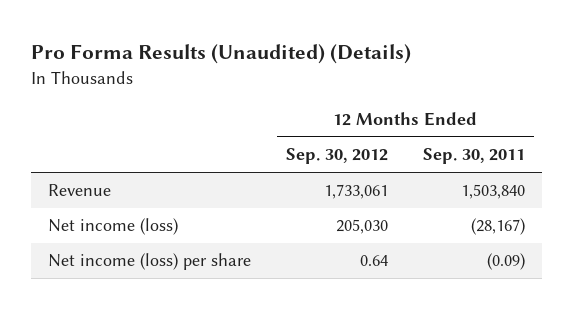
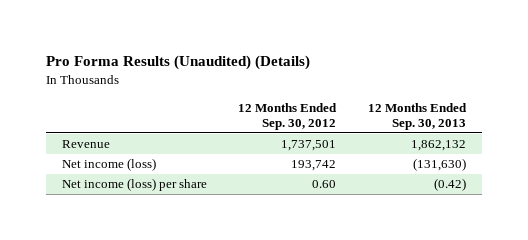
- | 12 Months Ended Sep. 30, 2012 | 12 Months Ended Sep. 30, 2011
+ | 12 Months Ended Sep. 30, 2012 | 12 Months Ended Sep. 30, 2013
- Revenue | 1,733,061 | 1,503,840
- Net income (loss) | 205,030 | (28,167)
- Net income (loss) per share | 0.64 | (0.09)
+ Revenue | 1,737,501 | 1,862,132
+ Net income (loss) | 193,742 | (131,630)
+ Net income (loss) per share | 0.60 | (0.42)

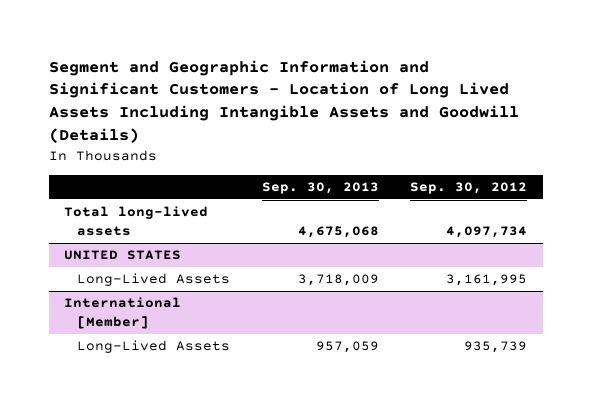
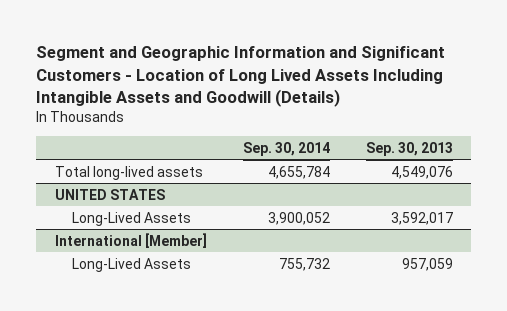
- | Sep. 30, 2013 | Sep. 30, 2012
+ | Sep. 30, 2014 | Sep. 30, 2013
- Total long-lived assets | 4,675,068 | 4,097,734
+ Total long-lived assets | 4,655,784 | 4,549,076
@ UNITED STATES
- Long-Lived Assets | 3,718,009 | 3,161,995
+ Long-Lived Assets | 3,900,052 | 3,592,017

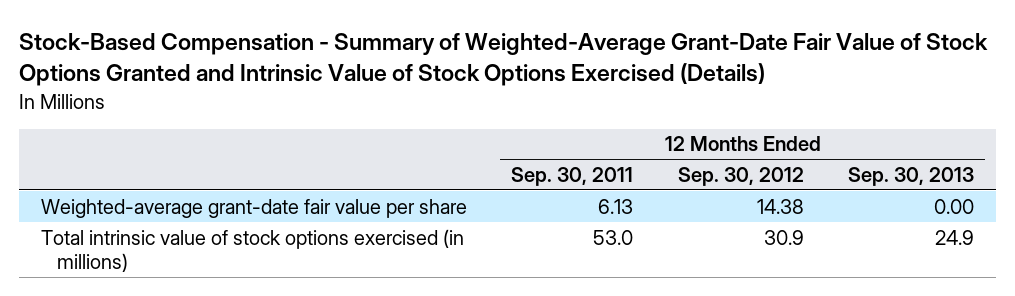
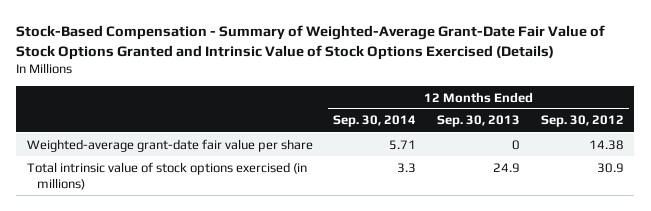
- | 12 Months Ended Sep. 30, 2011 | 12 Months Ended Sep. 30, 2012 | 12 Months Ended Sep. 30, 2013
+ | 12 Months Ended Sep. 30, 2014 | 12 Months Ended Sep. 30, 2013 | 12 Months Ended Sep. 30, 2012
- Weighted-average grant-date fair value per share | 6.13 | 14.38 | 0.00
+ Weighted-average grant-date fair value per share | 5.71 | 0 | 14.38

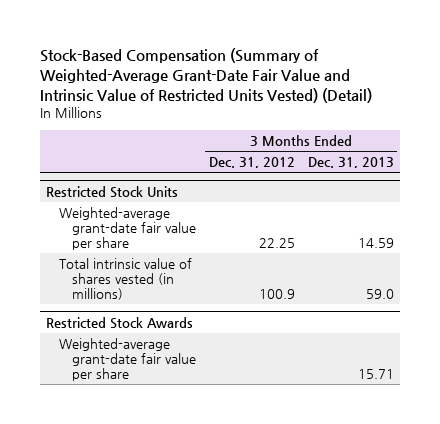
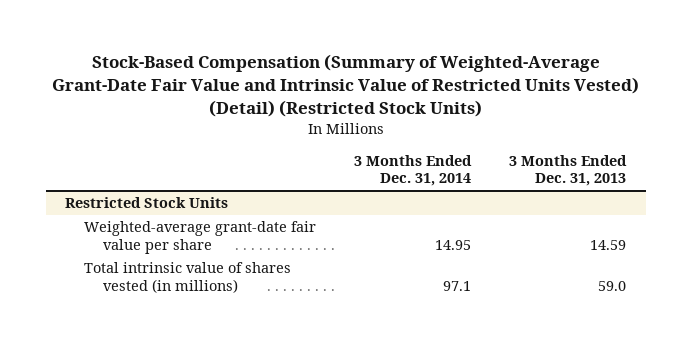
- Stock-Based Compensation (Summary of Weighted-Average Grant-Date Fair Value and Intrinsic Value of Restricted Units Vested) (Detail)
+ Stock-Based Compensation (Summary of Weighted-Average Grant-Date Fair Value and Intrinsic Value of Restricted Units Vested) (Detail) (Restricted Stock Units)
- | 3 Months Ended Dec. 31, 2012 | 3 Months Ended Dec. 31, 2013
+ | 3 Months Ended Dec. 31, 2014 | 3 Months Ended Dec. 31, 2013
- Restricted Stock Awards
- Weighted-average grant-date fair value per share | | 15.71

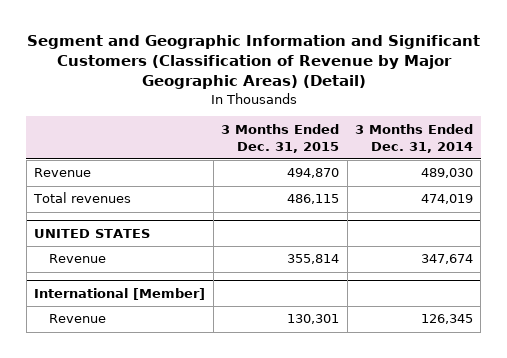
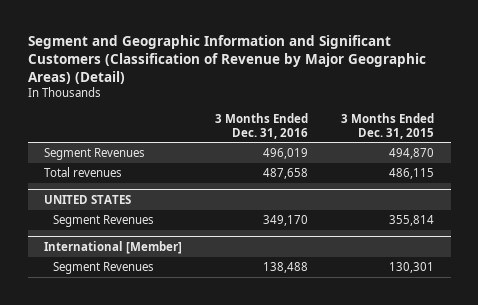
- | 3 Months Ended Dec. 31, 2015 | 3 Months Ended Dec. 31, 2014
+ | 3 Months Ended Dec. 31, 2016 | 3 Months Ended Dec. 31, 2015
- Revenue | 494,870 | 489,030
+ Segment Revenues | 496,019 | 494,870
@ UNITED STATES
- Revenue | 355,814 | 347,674
+ Segment Revenues | 349,170 | 355,814
@ International [Member]
- Revenue | 130,301 | 126,345
+ Segment Revenues | 138,488 | 130,301

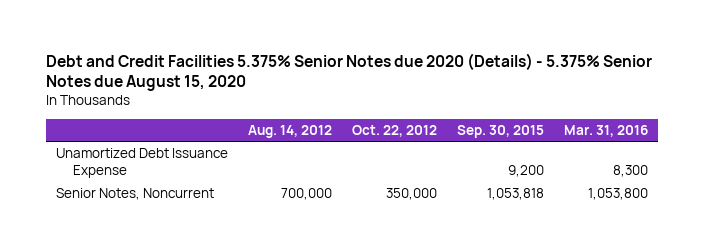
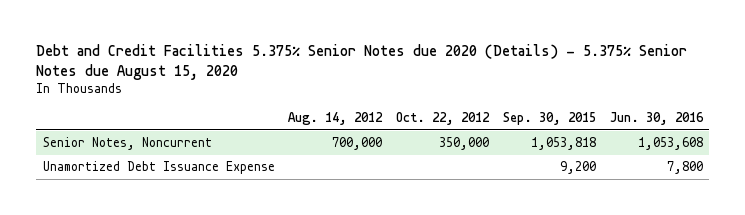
- | Aug. 14, 2012 | Oct. 22, 2012 | Sep. 30, 2015 | Mar. 31, 2016
+ | Aug. 14, 2012 | Oct. 22, 2012 | Sep. 30, 2015 | Jun. 30, 2016
moved down: Unamortized Debt Issuance Expense | | | 9,200 | 7,800

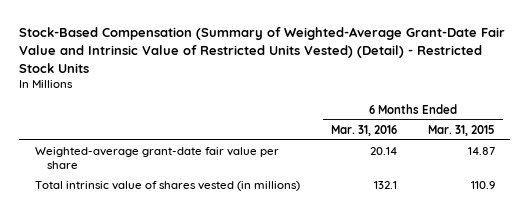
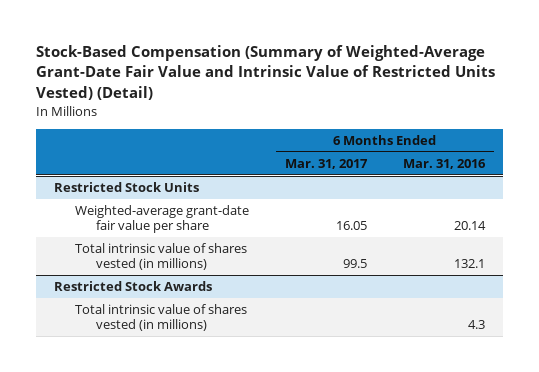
- Stock-Based Compensation (Summary of Weighted-Average Grant-Date Fair Value and Intrinsic Value of Restricted Units Vested) (Detail) - Restricted Stock Units
+ Stock-Based Compensation (Summary of Weighted-Average Grant-Date Fair Value and Intrinsic Value of Restricted Units Vested) (Detail)
- | 6 Months Ended Mar. 31, 2016 | 6 Months Ended Mar. 31, 2015
+ | 6 Months Ended Mar. 31, 2017 | 6 Months Ended Mar. 31, 2016
+ Restricted Stock Units
+ Restricted Stock Awards
+ Total intrinsic value of shares vested (in millions) | | 4.3

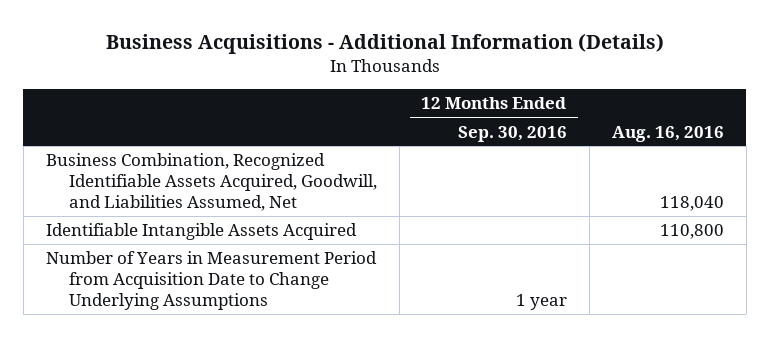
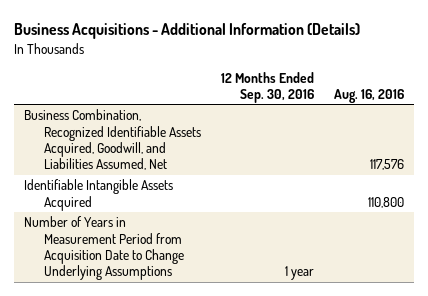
- Business Combination, Recognized Identifiable Assets Acquired, Goodwill, and Liabilities Assumed, Net | | 118,040
+ Business Combination, Recognized Identifiable Assets Acquired, Goodwill, and Liabilities Assumed, Net | | 117,576

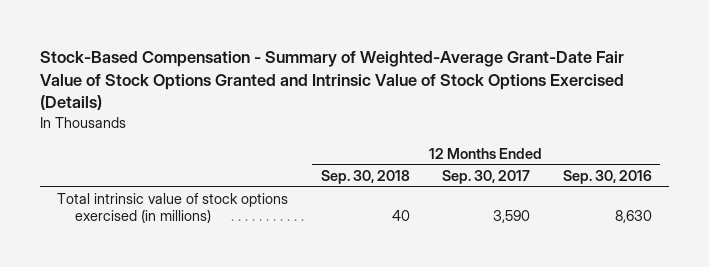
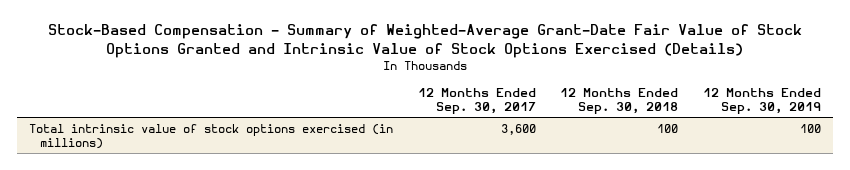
- | 12 Months Ended Sep. 30, 2018 | 12 Months Ended Sep. 30, 2017 | 12 Months Ended Sep. 30, 2016
+ | 12 Months Ended Sep. 30, 2017 | 12 Months Ended Sep. 30, 2018 | 12 Months Ended Sep. 30, 2019
- Total intrinsic value of stock options exercised (in millions) | 40 | 3,590 | 8,630
+ Total intrinsic value of stock options exercised (in millions) | 3,600 | 100 | 100

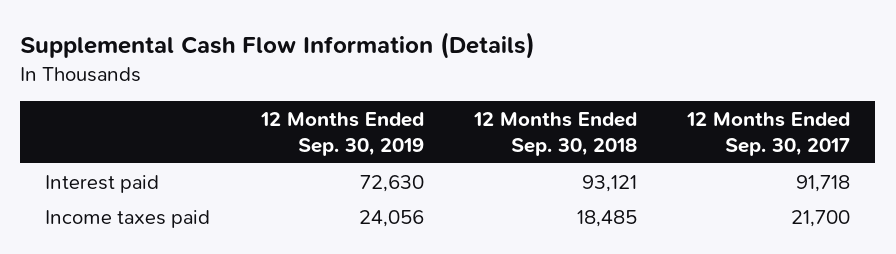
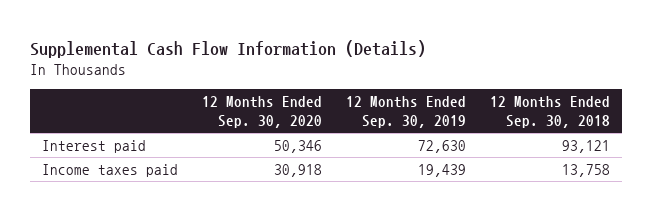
- | 12 Months Ended Sep. 30, 2019 | 12 Months Ended Sep. 30, 2018 | 12 Months Ended Sep. 30, 2017
+ | 12 Months Ended Sep. 30, 2020 | 12 Months Ended Sep. 30, 2019 | 12 Months Ended Sep. 30, 2018
- Income taxes paid | 24,056 | 18,485 | 21,700
+ Income taxes paid | 30,918 | 19,439 | 13,758

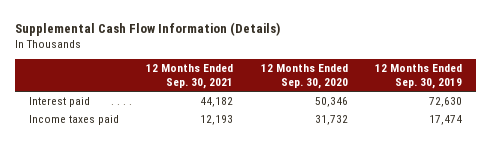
- | 12 Months Ended Sep. 30, 2020 | 12 Months Ended Sep. 30, 2019 | 12 Months Ended Sep. 30, 2018
+ | 12 Months Ended Sep. 30, 2021 | 12 Months Ended Sep. 30, 2020 | 12 Months Ended Sep. 30, 2019
- Income taxes paid | 30,918 | 19,439 | 13,758
+ Income taxes paid | 12,193 | 31,732 | 17,474

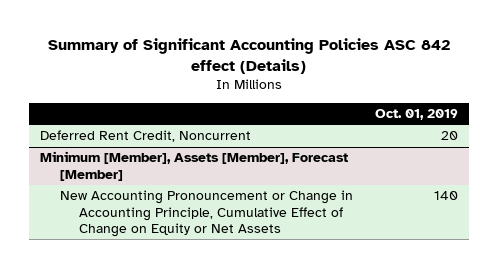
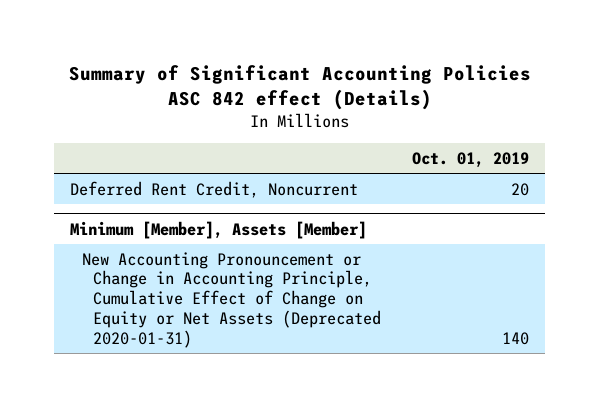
- Minimum [Member], Assets [Member], Forecast [Member]
- New Accounting Pronouncement or Change in Accounting Principle, Cumulative Effect of Change on Equity or Net Assets | 140
+ Minimum [Member], Assets [Member]
+ New Accounting Pronouncement or Change in Accounting Principle, Cumulative Effect of Change on Equity or Net Assets (Deprecated 2020-01-31) | 140

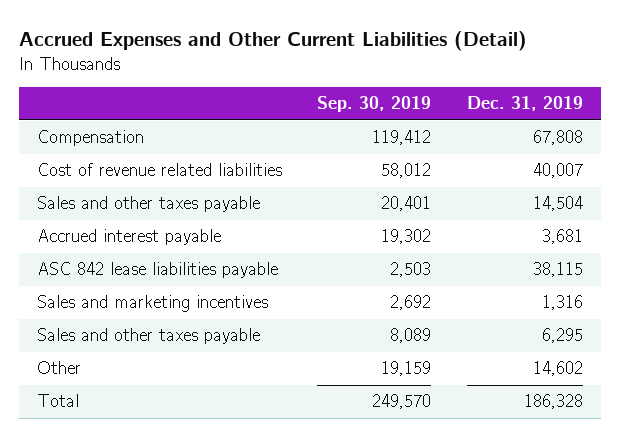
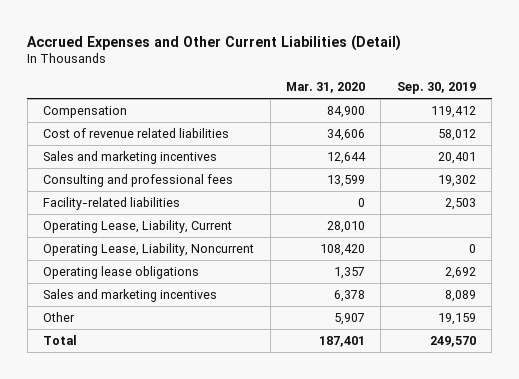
- | Sep. 30, 2019 | Dec. 31, 2019
+ | Mar. 31, 2020 | Sep. 30, 2019
- Sales and other taxes payable | 20,401 | 14,504
- Accrued interest payable | 19,302 | 3,681
- ASC 842 lease liabilities payable | 2,503 | 38,115
- Sales and marketing incentives | 2,692 | 1,316
- Sales and other taxes payable | 8,089 | 6,295
+ Sales and marketing incentives | 12,644 | 20,401
+ Consulting and professional fees | 13,599 | 19,302
+ Facility-related liabilities | 0 | 2,503
+ Operating Lease, Liability, Current | 28,010 |
+ Operating Lease, Liability, Noncurrent | 108,420 | 0
+ Operating lease obligations | 1,357 | 2,692
+ Sales and marketing incentives | 6,378 | 8,089

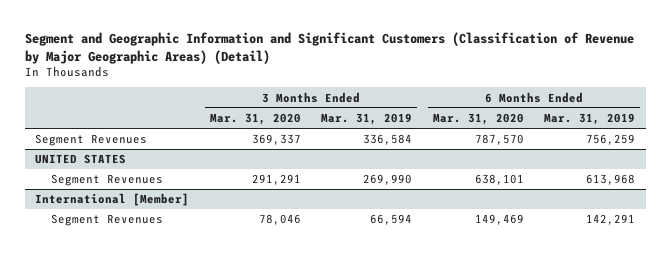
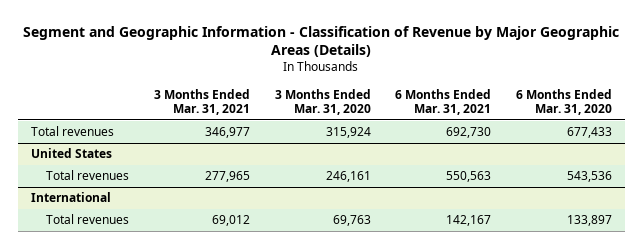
- Segment and Geographic Information and Significant Customers (Classification of Revenue by Major Geographic Areas) (Detail)
+ Segment and Geographic Information - Classification of Revenue by Major Geographic Areas (Details)
- | 3 Months Ended Mar. 31, 2020 | 3 Months Ended Mar. 31, 2019 | 6 Months Ended Mar. 31, 2020 | 6 Months Ended Mar. 31, 2019
+ | 3 Months Ended Mar. 31, 2021 | 3 Months Ended Mar. 31, 2020 | 6 Months Ended Mar. 31, 2021 | 6 Months Ended Mar. 31, 2020
- Segment Revenues | 369,337 | 336,584 | 787,570 | 756,259
- UNITED STATES
- Segment Revenues | 291,291 | 269,990 | 638,101 | 613,968
- International [Member]
- Segment Revenues | 78,046 | 66,594 | 149,469 | 142,291
+ Total revenues | 346,977 | 315,924 | 692,730 | 677,433
+ United States
+ Total revenues | 277,965 | 246,161 | 550,563 | 543,536
+ International
+ Total revenues | 69,012 | 69,763 | 142,167 | 133,897

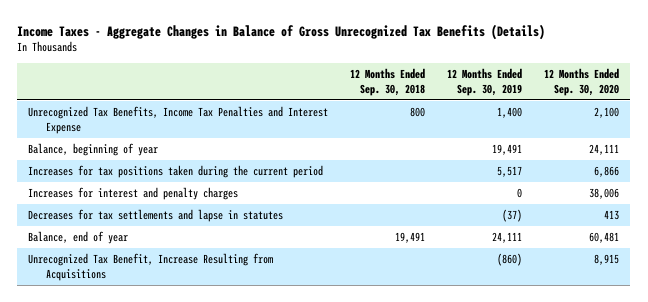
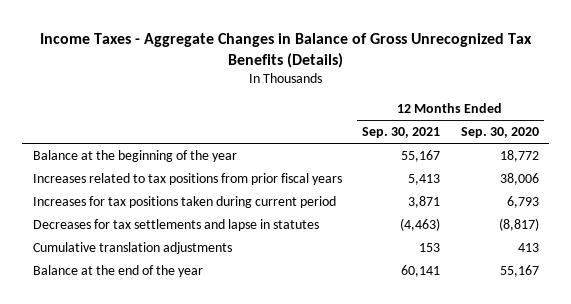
- | 12 Months Ended Sep. 30, 2018 | 12 Months Ended Sep. 30, 2019 | 12 Months Ended Sep. 30, 2020
+ | 12 Months Ended Sep. 30, 2021 | 12 Months Ended Sep. 30, 2020
- Unrecognized Tax Benefits, Income Tax Penalties and Interest Expense | 800 | 1,400 | 2,100
- Balance, beginning of year | | 19,491 | 24,111
- Increases for tax positions taken during the current period | | 5,517 | 6,866
- Increases for interest and penalty charges | | 0 | 38,006
- Decreases for tax settlements and lapse in statutes | | (37) | 413
- Balance, end of year | 19,491 | 24,111 | 60,481
- Unrecognized Tax Benefit, Increase Resulting from Acquisitions | | (860) | 8,915
+ Balance at the beginning of the year | 55,167 | 18,772
+ Increases related to tax positions from prior fiscal years | 5,413 | 38,006
+ Increases for tax positions taken during current period | 3,871 | 6,793
+ Decreases for tax settlements and lapse in statutes | (4,463) | (8,817)
+ Cumulative translation adjustments | 153 | 413
+ Balance at the end of the year | 60,141 | 55,167

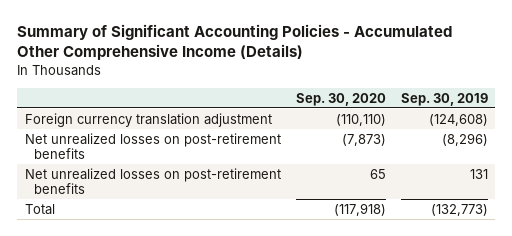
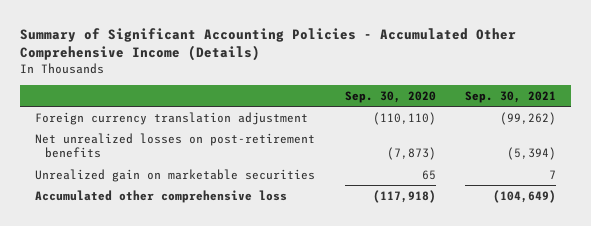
- | Sep. 30, 2020 | Sep. 30, 2019
+ | Sep. 30, 2020 | Sep. 30, 2021
- Net unrealized losses on post-retirement benefits | 65 | 131
- Total | (117,918) | (132,773)
+ Unrealized gain on marketable securities | 65 | 7
+ Accumulated other comprehensive loss | (117,918) | (104,649)

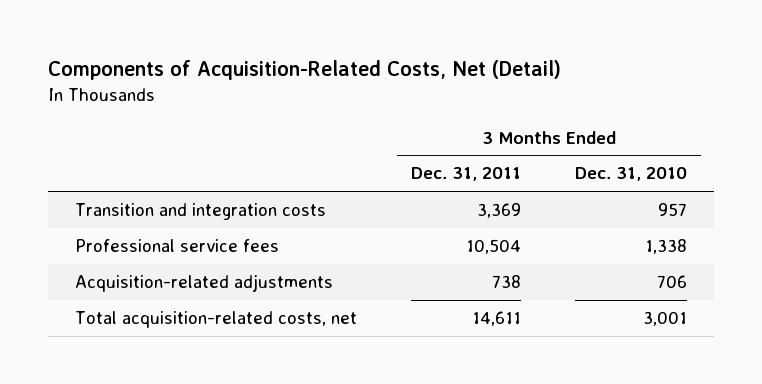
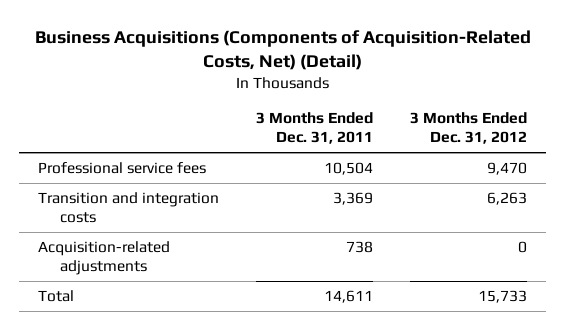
- Components of Acquisition-Related Costs, Net (Detail)
+ Business Acquisitions (Components of Acquisition-Related Costs, Net) (Detail)
- | 3 Months Ended Dec. 31, 2011 | 3 Months Ended Dec. 31, 2010
+ | 3 Months Ended Dec. 31, 2011 | 3 Months Ended Dec. 31, 2012
moved down: Transition and integration costs | 3,369 | 6,263
- Total acquisition-related costs, net | 14,611 | 3,001
+ Total | 14,611 | 15,733

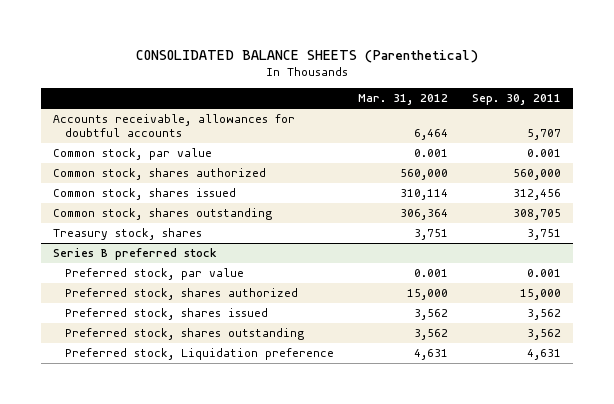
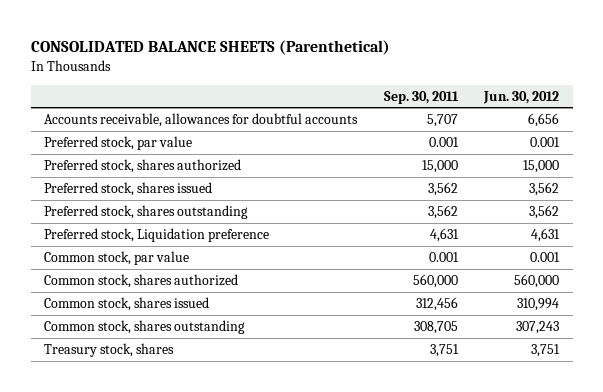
- | Mar. 31, 2012 | Sep. 30, 2011
+ | Sep. 30, 2011 | Jun. 30, 2012
- Series B preferred stock
moved down: Common stock, par value | 0.001 | 0.001
moved down: Common stock, shares authorized | 560,000 | 560,000
moved down: Common stock, shares issued | 312,456 | 310,994
moved down: Common stock, shares outstanding | 308,705 | 307,243
moved down: Treasury stock, shares | 3,751 | 3,751

